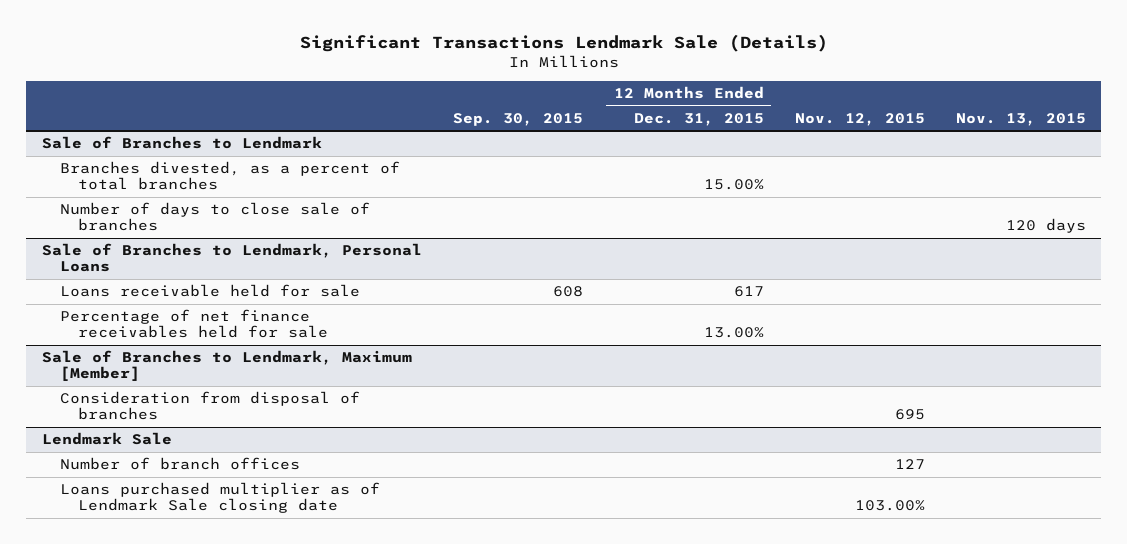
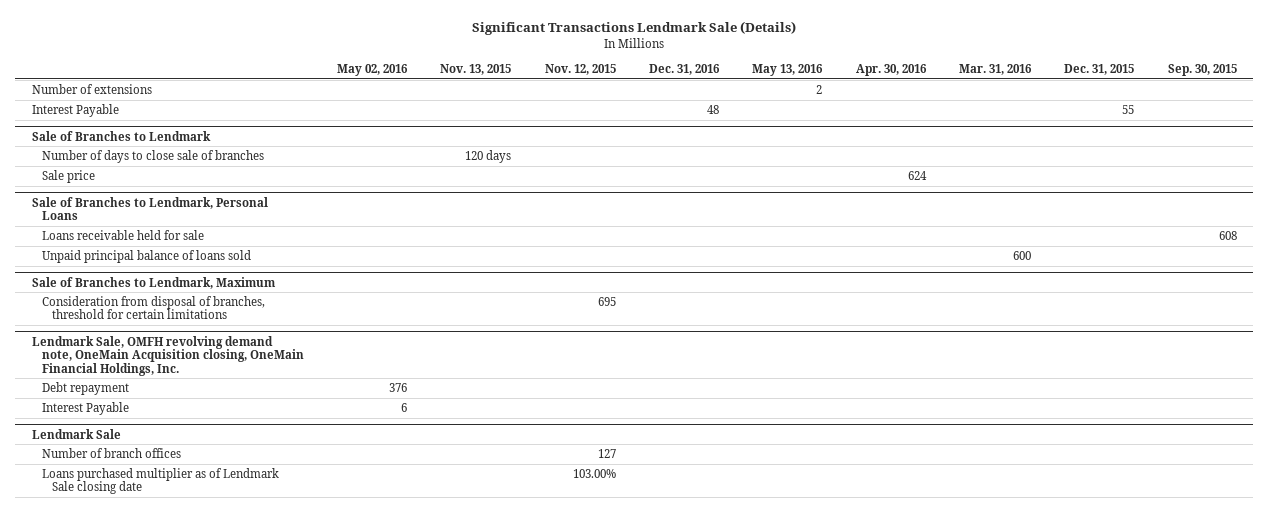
- | Sep. 30, 2015 | 12 Months Ended Dec. 31, 2015 | Nov. 12, 2015 | Nov. 13, 2015
+ | May 02, 2016 | Nov. 13, 2015 | Nov. 12, 2015 | Dec. 31, 2016 | May 13, 2016 | Apr. 30, 2016 | Mar. 31, 2016 | Dec. 31, 2015 | Sep. 30, 2015
+ Number of extensions | | | | | 2 | | | |
+ Interest Payable | | | | 48 | | | | 55 |
@ Sale of Branches to Lendmark
- Branches divested, as a percent of total branches | | 15.00% | |
+ Sale price | | | | | | 624 | | |
@ Sale of Branches to Lendmark, Personal Loans
- Percentage of net finance receivables held for sale | | 13.00% | |
- Sale of Branches to Lendmark, Maximum [Member]
- Consideration from disposal of branches | | | 695 |
@ Sale of Branches to Lendmark, Personal Loans
+ Unpaid principal balance of loans sold | | | | | | | 600 | |
+ Sale of Branches to Lendmark, Maximum
+ Consideration from disposal of branches, threshold for certain limitations | | | 695 | | | | | |
+ Lendmark Sale, OMFH revolving demand note, OneMain Acquisition closing, OneMain Financial Holdings, Inc.
+ Debt repayment | 376 | | | | | | | |
+ Interest Payable | 6 | | | | | | | |

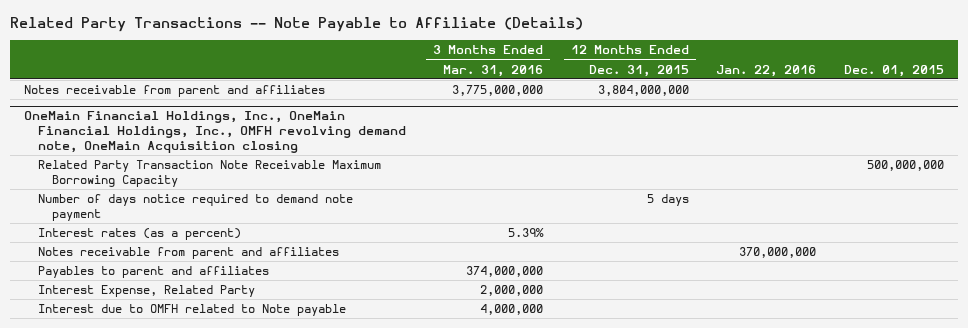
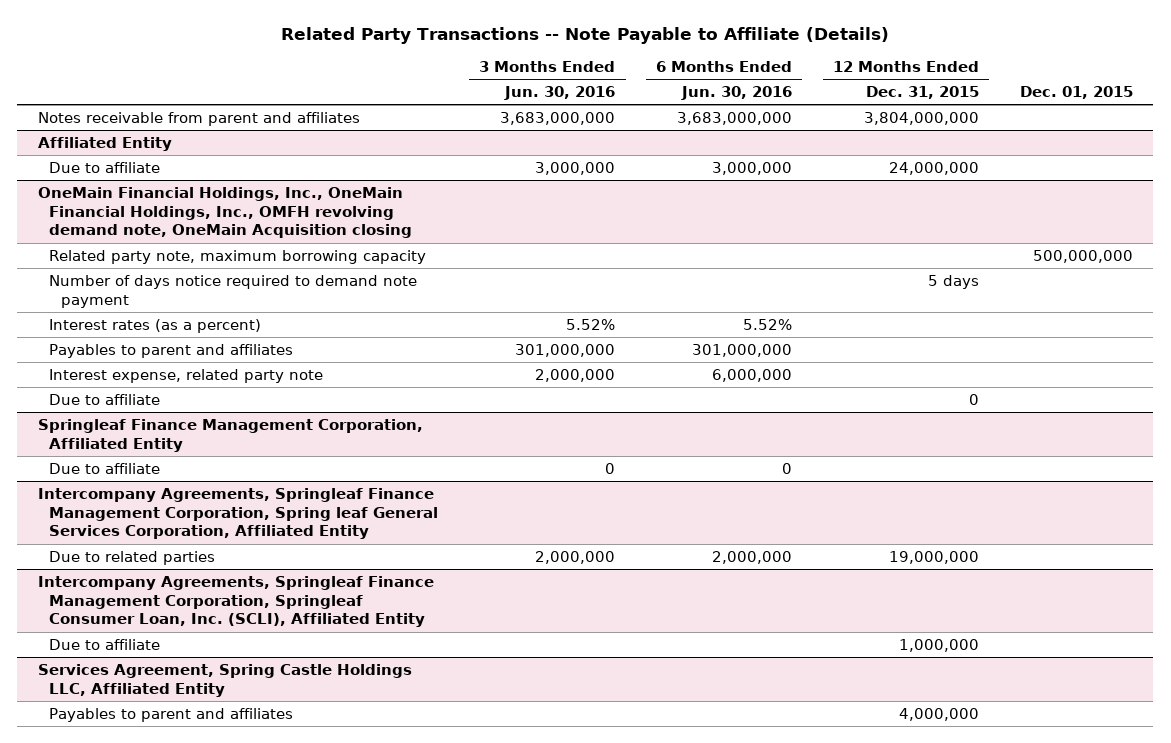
- | 3 Months Ended Mar. 31, 2016 | 12 Months Ended Dec. 31, 2015 | Jan. 22, 2016 | Dec. 01, 2015
+ | 3 Months Ended Jun. 30, 2016 | 6 Months Ended Jun. 30, 2016 | 12 Months Ended Dec. 31, 2015 | Dec. 01, 2015
+ Affiliated Entity
+ Due to affiliate | 3,000,000 | 3,000,000 | 24,000,000 |
@ OneMain Financial Holdings, Inc., OneMain Financial Holdings, Inc., OMFH revolving demand note, OneMain Acquisition closing
- Related Party Transaction Note Receivable Maximum Borrowing Capacity | | | | 500,000,000
+ Related party note, maximum borrowing capacity | | | | 500,000,000
- Notes receivable from parent and affiliates | | | 370,000,000 |
- Interest Expense, Related Party | 2,000,000 | | |
- Interest due to OMFH related to Note payable | 4,000,000 | | |
+ Interest expense, related party note | 2,000,000 | 6,000,000 | |
+ Due to affiliate | | | 0 |
+ Springleaf Finance Management Corporation, Affiliated Entity
+ Due to affiliate | 0 | 0 | |
+ Intercompany Agreements, Springleaf Finance Management Corporation, Spring leaf General Services Corporation, Affiliated Entity
+ Due to related parties | 2,000,000 | 2,000,000 | 19,000,000 |
+ Intercompany Agreements, Springleaf Finance Management Corporation, Springleaf Consumer Loan, Inc. (SCLI), Affiliated Entity
+ Due to affiliate | | | 1,000,000 |
+ Services Agreement, Spring Castle Holdings LLC, Affiliated Entity
+ Payables to parent and affiliates | | | 4,000,000 |

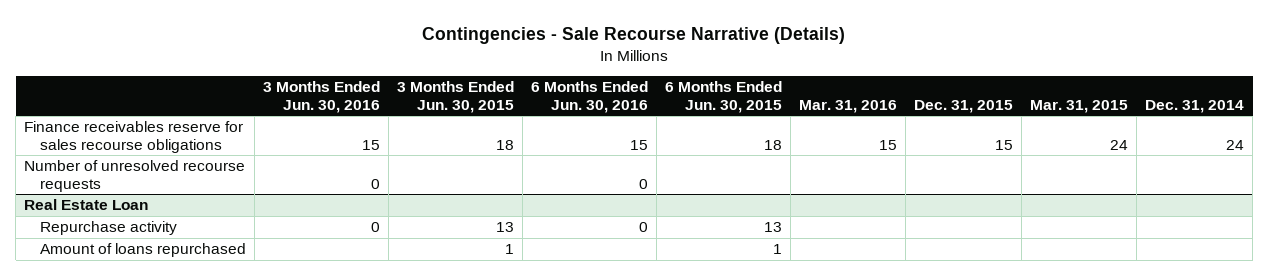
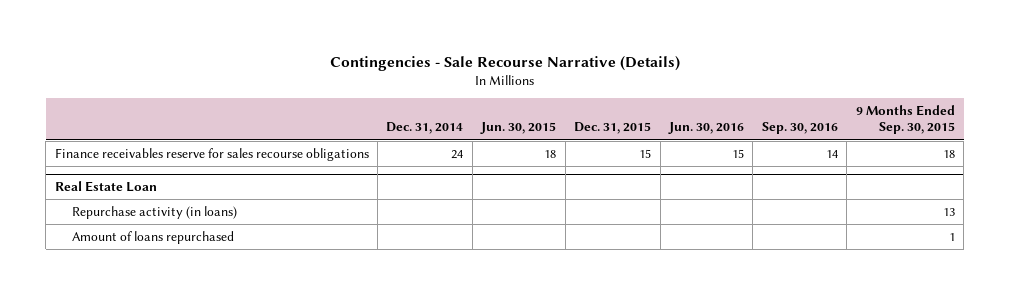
- | 3 Months Ended Jun. 30, 2016 | 3 Months Ended Jun. 30, 2015 | 6 Months Ended Jun. 30, 2016 | 6 Months Ended Jun. 30, 2015 | Mar. 31, 2016 | Dec. 31, 2015 | Mar. 31, 2015 | Dec. 31, 2014
+ | Dec. 31, 2014 | Jun. 30, 2015 | Dec. 31, 2015 | Jun. 30, 2016 | Sep. 30, 2016 | 9 Months Ended Sep. 30, 2015
- Number of unresolved recourse requests | 0 | | 0 | | | | |
@ Real Estate Loan
- Repurchase activity | 0 | 13 | 0 | 13 | | | |
+ Repurchase activity (in loans) | | | | | | 13

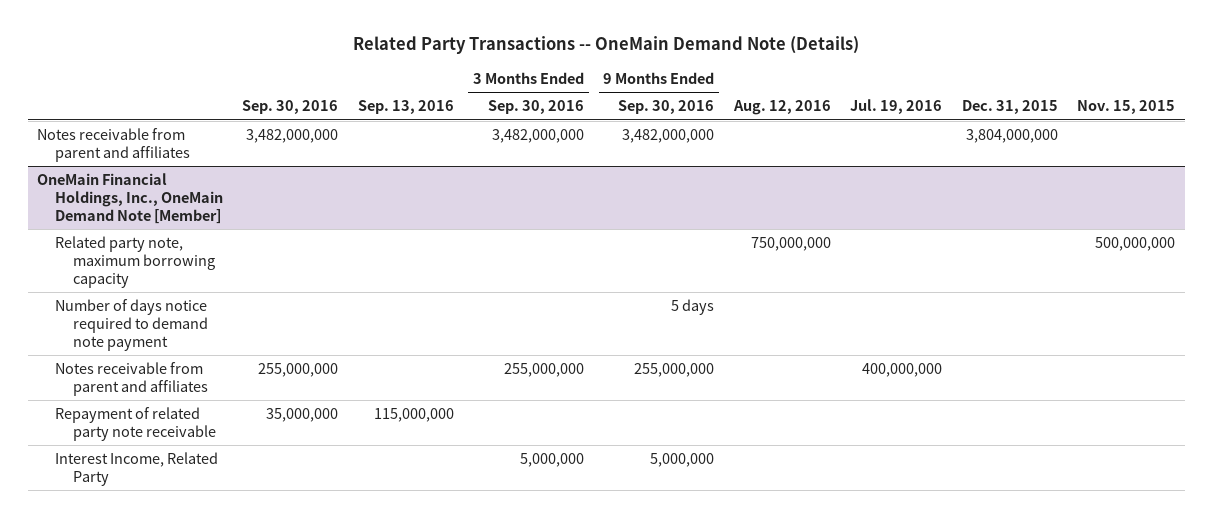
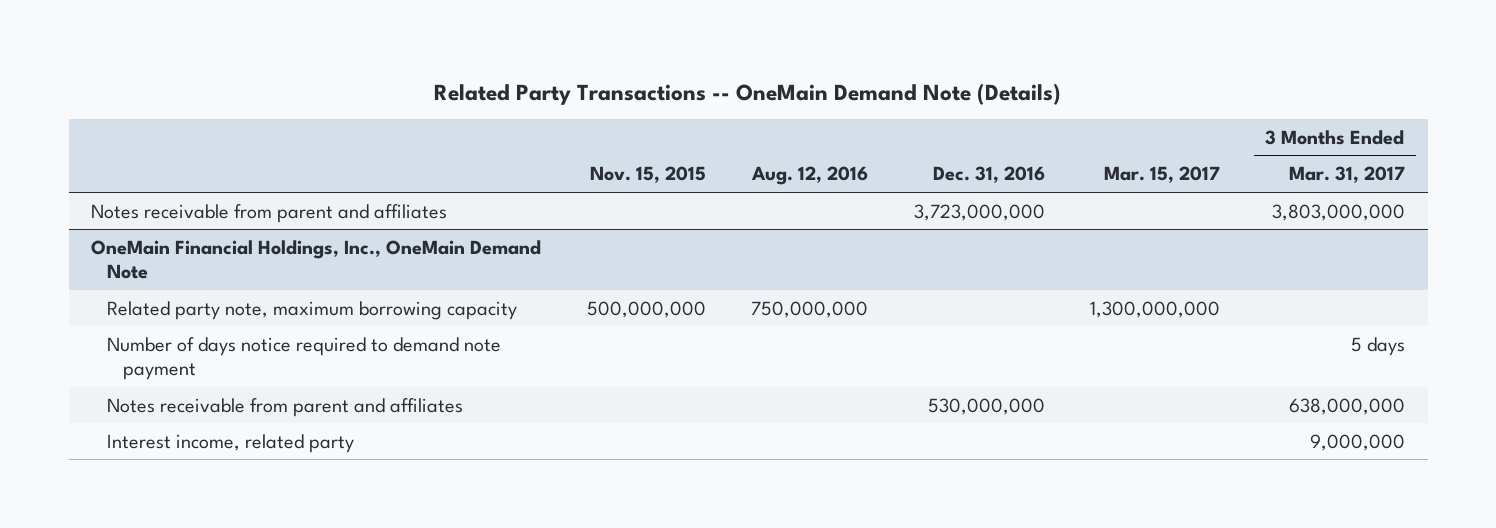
- | Sep. 30, 2016 | Sep. 13, 2016 | 3 Months Ended Sep. 30, 2016 | 9 Months Ended Sep. 30, 2016 | Aug. 12, 2016 | Jul. 19, 2016 | Dec. 31, 2015 | Nov. 15, 2015
+ | Nov. 15, 2015 | Aug. 12, 2016 | Dec. 31, 2016 | Mar. 15, 2017 | 3 Months Ended Mar. 31, 2017
- OneMain Financial Holdings, Inc., OneMain Demand Note [Member]
+ OneMain Financial Holdings, Inc., OneMain Demand Note
- Repayment of related party note receivable | 35,000,000 | 115,000,000 | | | | | |
- Interest Income, Related Party | | | 5,000,000 | 5,000,000 | | | |
+ Interest income, related party | | | | | 9,000,000

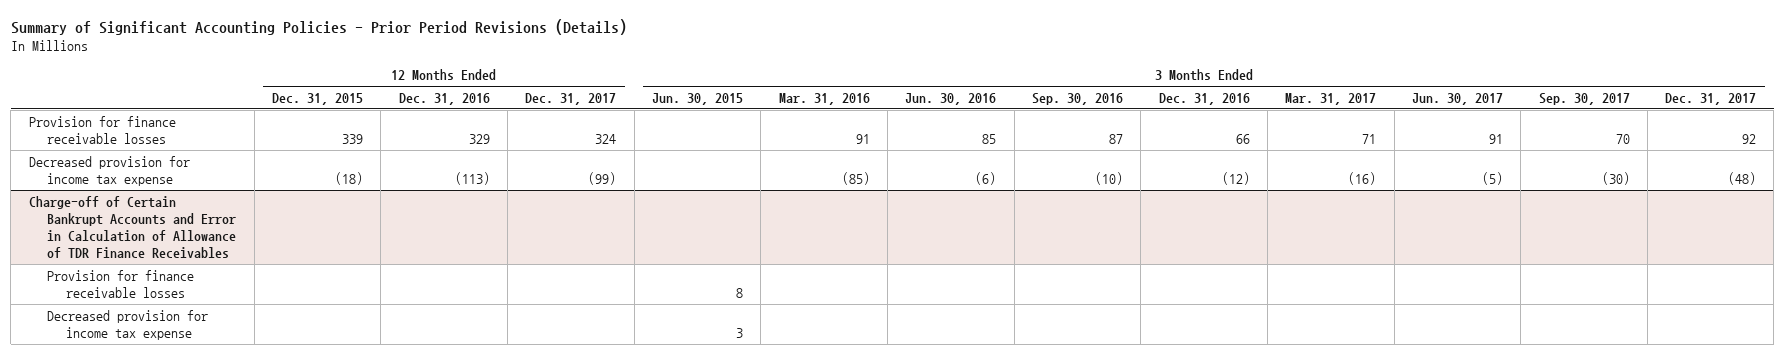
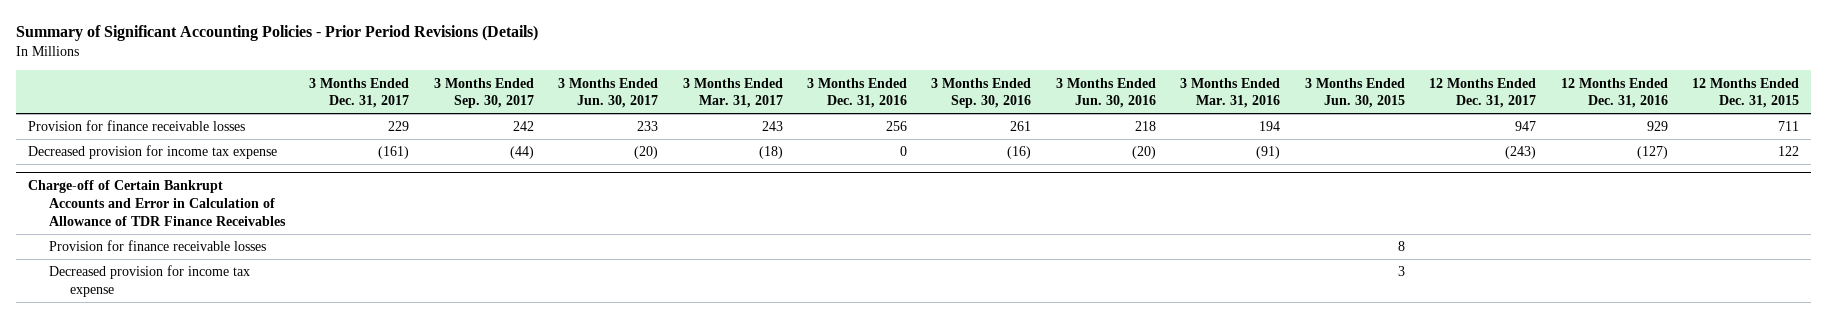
- | 12 Months Ended Dec. 31, 2015 | 12 Months Ended Dec. 31, 2016 | 12 Months Ended Dec. 31, 2017 | 3 Months Ended Jun. 30, 2015 | 3 Months Ended Mar. 31, 2016 | 3 Months Ended Jun. 30, 2016 | 3 Months Ended Sep. 30, 2016 | 3 Months Ended Dec. 31, 2016 | 3 Months Ended Mar. 31, 2017 | 3 Months Ended Jun. 30, 2017 | 3 Months Ended Sep. 30, 2017 | 3 Months Ended Dec. 31, 2017
+ | 3 Months Ended Dec. 31, 2017 | 3 Months Ended Sep. 30, 2017 | 3 Months Ended Jun. 30, 2017 | 3 Months Ended Mar. 31, 2017 | 3 Months Ended Dec. 31, 2016 | 3 Months Ended Sep. 30, 2016 | 3 Months Ended Jun. 30, 2016 | 3 Months Ended Mar. 31, 2016 | 3 Months Ended Jun. 30, 2015 | 12 Months Ended Dec. 31, 2017 | 12 Months Ended Dec. 31, 2016 | 12 Months Ended Dec. 31, 2015
- Provision for finance receivable losses | 339 | 329 | 324 | | 91 | 85 | 87 | 66 | 71 | 91 | 70 | 92
- Decreased provision for income tax expense | (18) | (113) | (99) | | (85) | (6) | (10) | (12) | (16) | (5) | (30) | (48)
+ Provision for finance receivable losses | 229 | 242 | 233 | 243 | 256 | 261 | 218 | 194 | | 947 | 929 | 711
+ Decreased provision for income tax expense | (161) | (44) | (20) | (18) | 0 | (16) | (20) | (91) | | (243) | (127) | 122

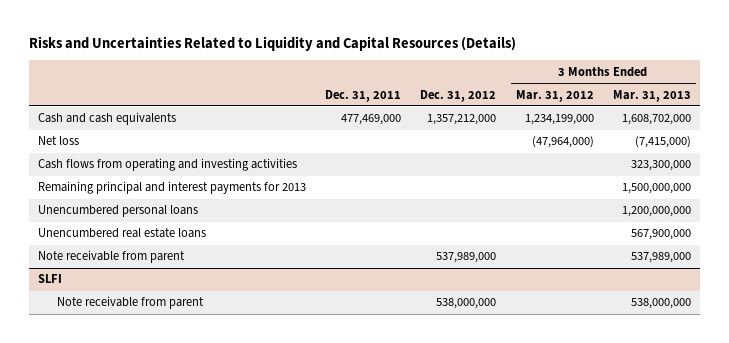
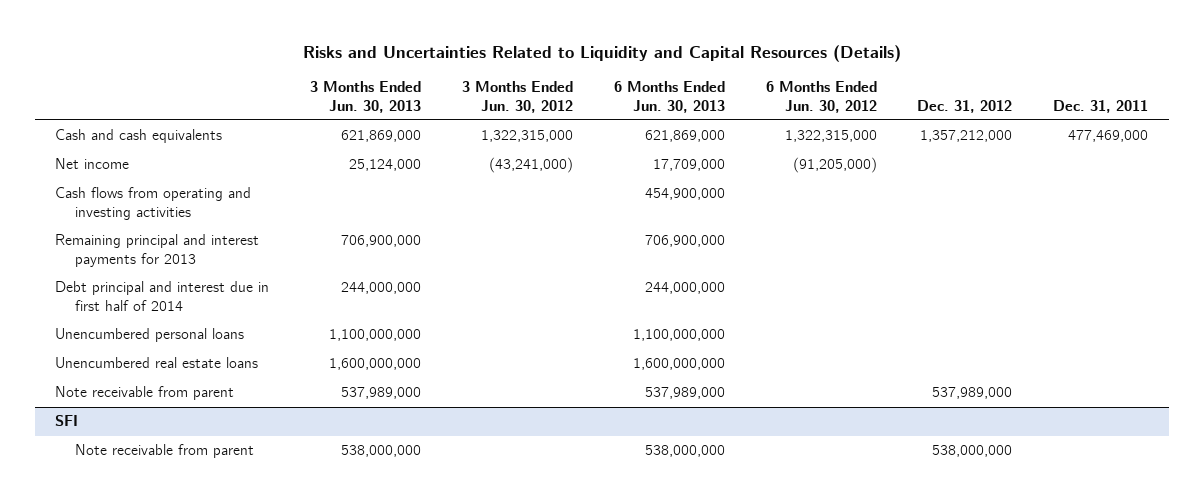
- | Dec. 31, 2011 | Dec. 31, 2012 | 3 Months Ended Mar. 31, 2012 | 3 Months Ended Mar. 31, 2013
+ | 3 Months Ended Jun. 30, 2013 | 3 Months Ended Jun. 30, 2012 | 6 Months Ended Jun. 30, 2013 | 6 Months Ended Jun. 30, 2012 | Dec. 31, 2012 | Dec. 31, 2011
- Net loss | | | (47,964,000) | (7,415,000)
+ Net income | 25,124,000 | (43,241,000) | 17,709,000 | (91,205,000) | |
+ Debt principal and interest due in first half of 2014 | 244,000,000 | | 244,000,000 | | |
- SLFI
+ SFI

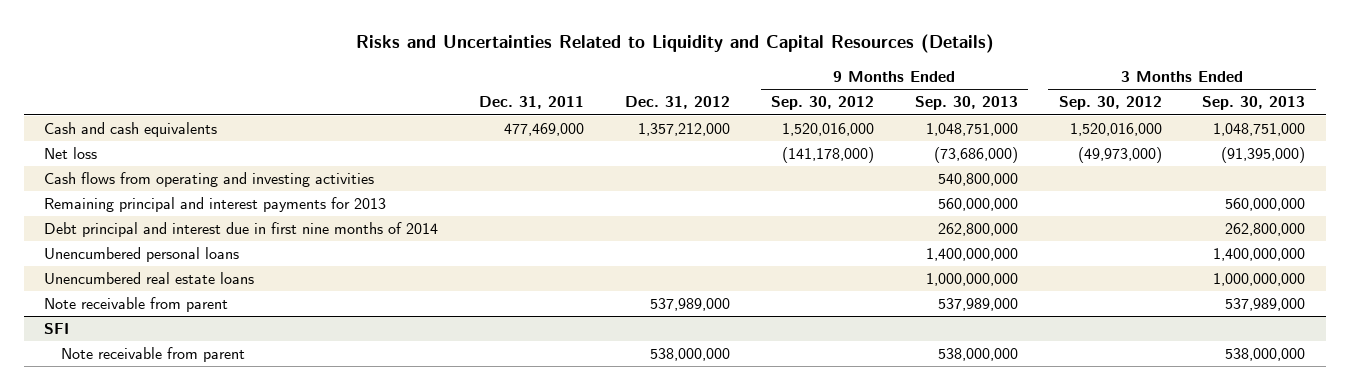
- | 3 Months Ended Jun. 30, 2013 | 3 Months Ended Jun. 30, 2012 | 6 Months Ended Jun. 30, 2013 | 6 Months Ended Jun. 30, 2012 | Dec. 31, 2012 | Dec. 31, 2011
+ | Dec. 31, 2011 | Dec. 31, 2012 | 9 Months Ended Sep. 30, 2012 | 9 Months Ended Sep. 30, 2013 | 3 Months Ended Sep. 30, 2012 | 3 Months Ended Sep. 30, 2013
- Net income | 25,124,000 | (43,241,000) | 17,709,000 | (91,205,000) | |
+ Net loss | | | (141,178,000) | (73,686,000) | (49,973,000) | (91,395,000)
- Debt principal and interest due in first half of 2014 | 244,000,000 | | 244,000,000 | | |
+ Debt principal and interest due in first nine months of 2014 | | | | 262,800,000 | | 262,800,000

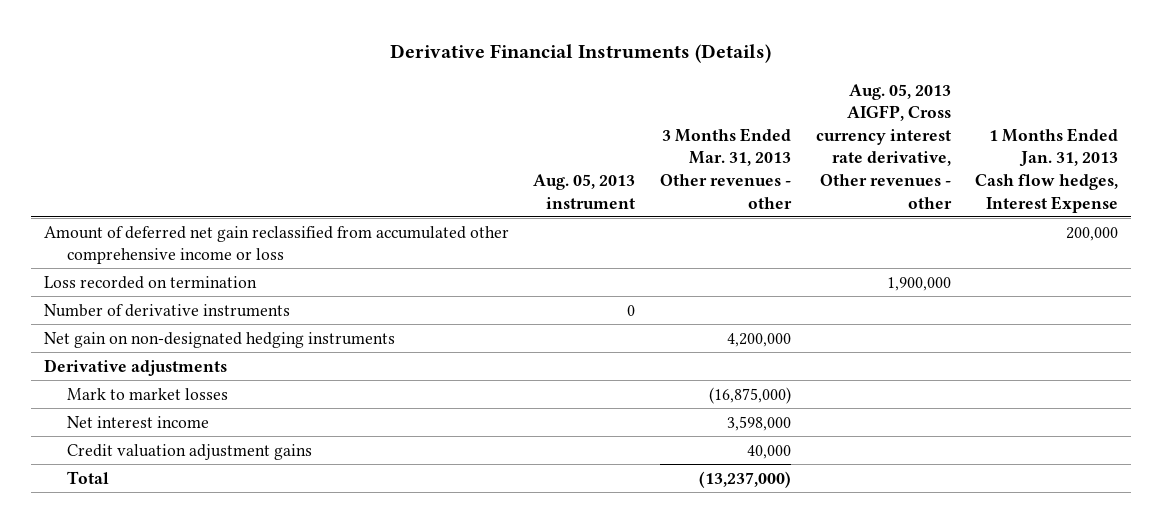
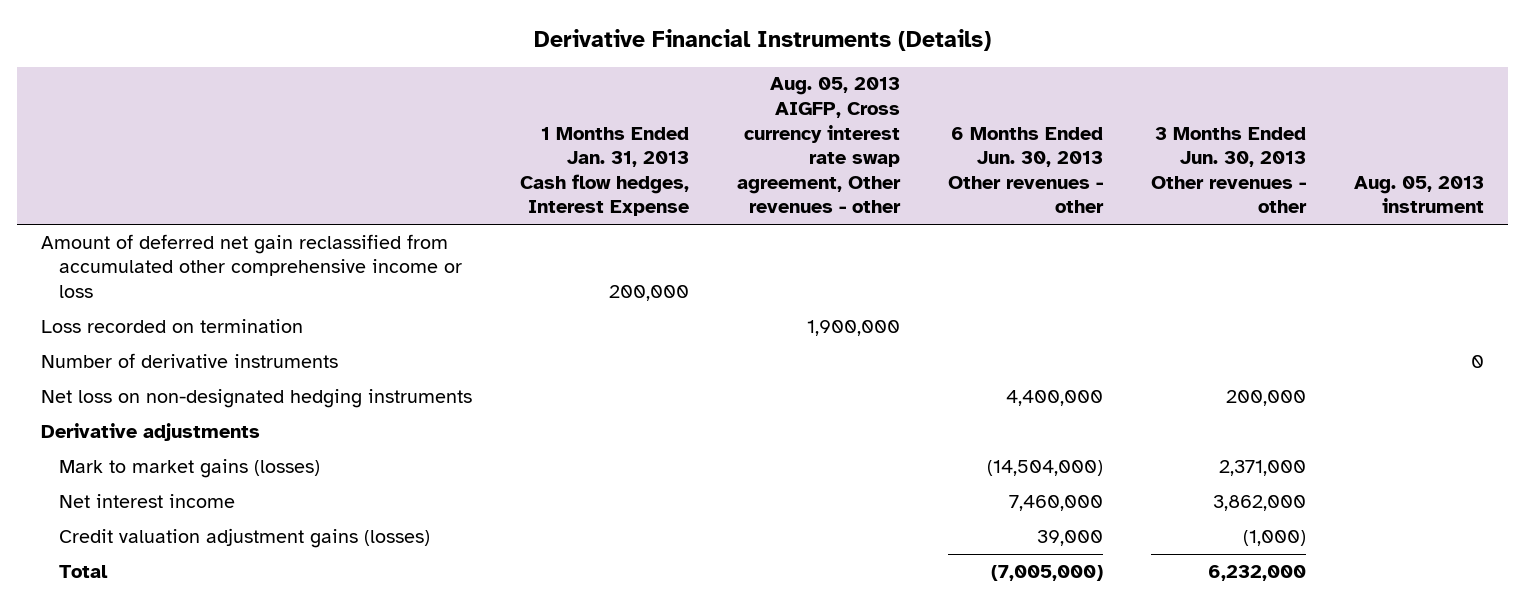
- | Aug. 05, 2013 instrument | 3 Months Ended Mar. 31, 2013 Other revenues - other | Aug. 05, 2013 AIGFP, Cross currency interest rate derivative, Other revenues - other | 1 Months Ended Jan. 31, 2013 Cash flow hedges, Interest Expense
+ | 1 Months Ended Jan. 31, 2013 Cash flow hedges, Interest Expense | Aug. 05, 2013 AIGFP, Cross currency interest rate swap agreement, Other revenues - other | 6 Months Ended Jun. 30, 2013 Other revenues - other | 3 Months Ended Jun. 30, 2013 Other revenues - other | Aug. 05, 2013 instrument
- Net gain on non-designated hedging instruments | | 4,200,000 | |
+ Net loss on non-designated hedging instruments | | | 4,400,000 | 200,000 |
- Mark to market losses | | (16,875,000) | |
+ Mark to market gains (losses) | | | (14,504,000) | 2,371,000 |
- Credit valuation adjustment gains | | 40,000 | |
+ Credit valuation adjustment gains (losses) | | | 39,000 | (1,000) |

